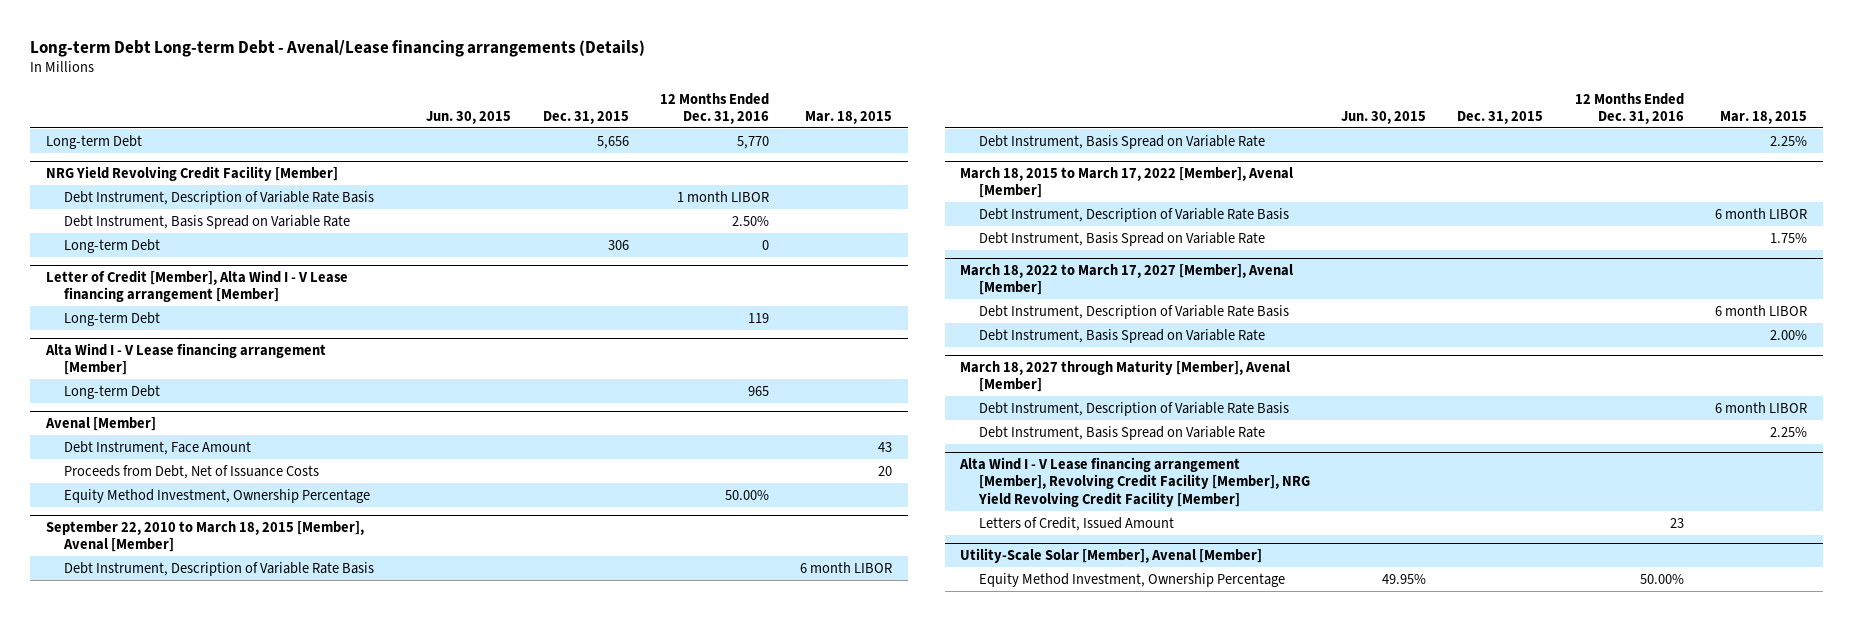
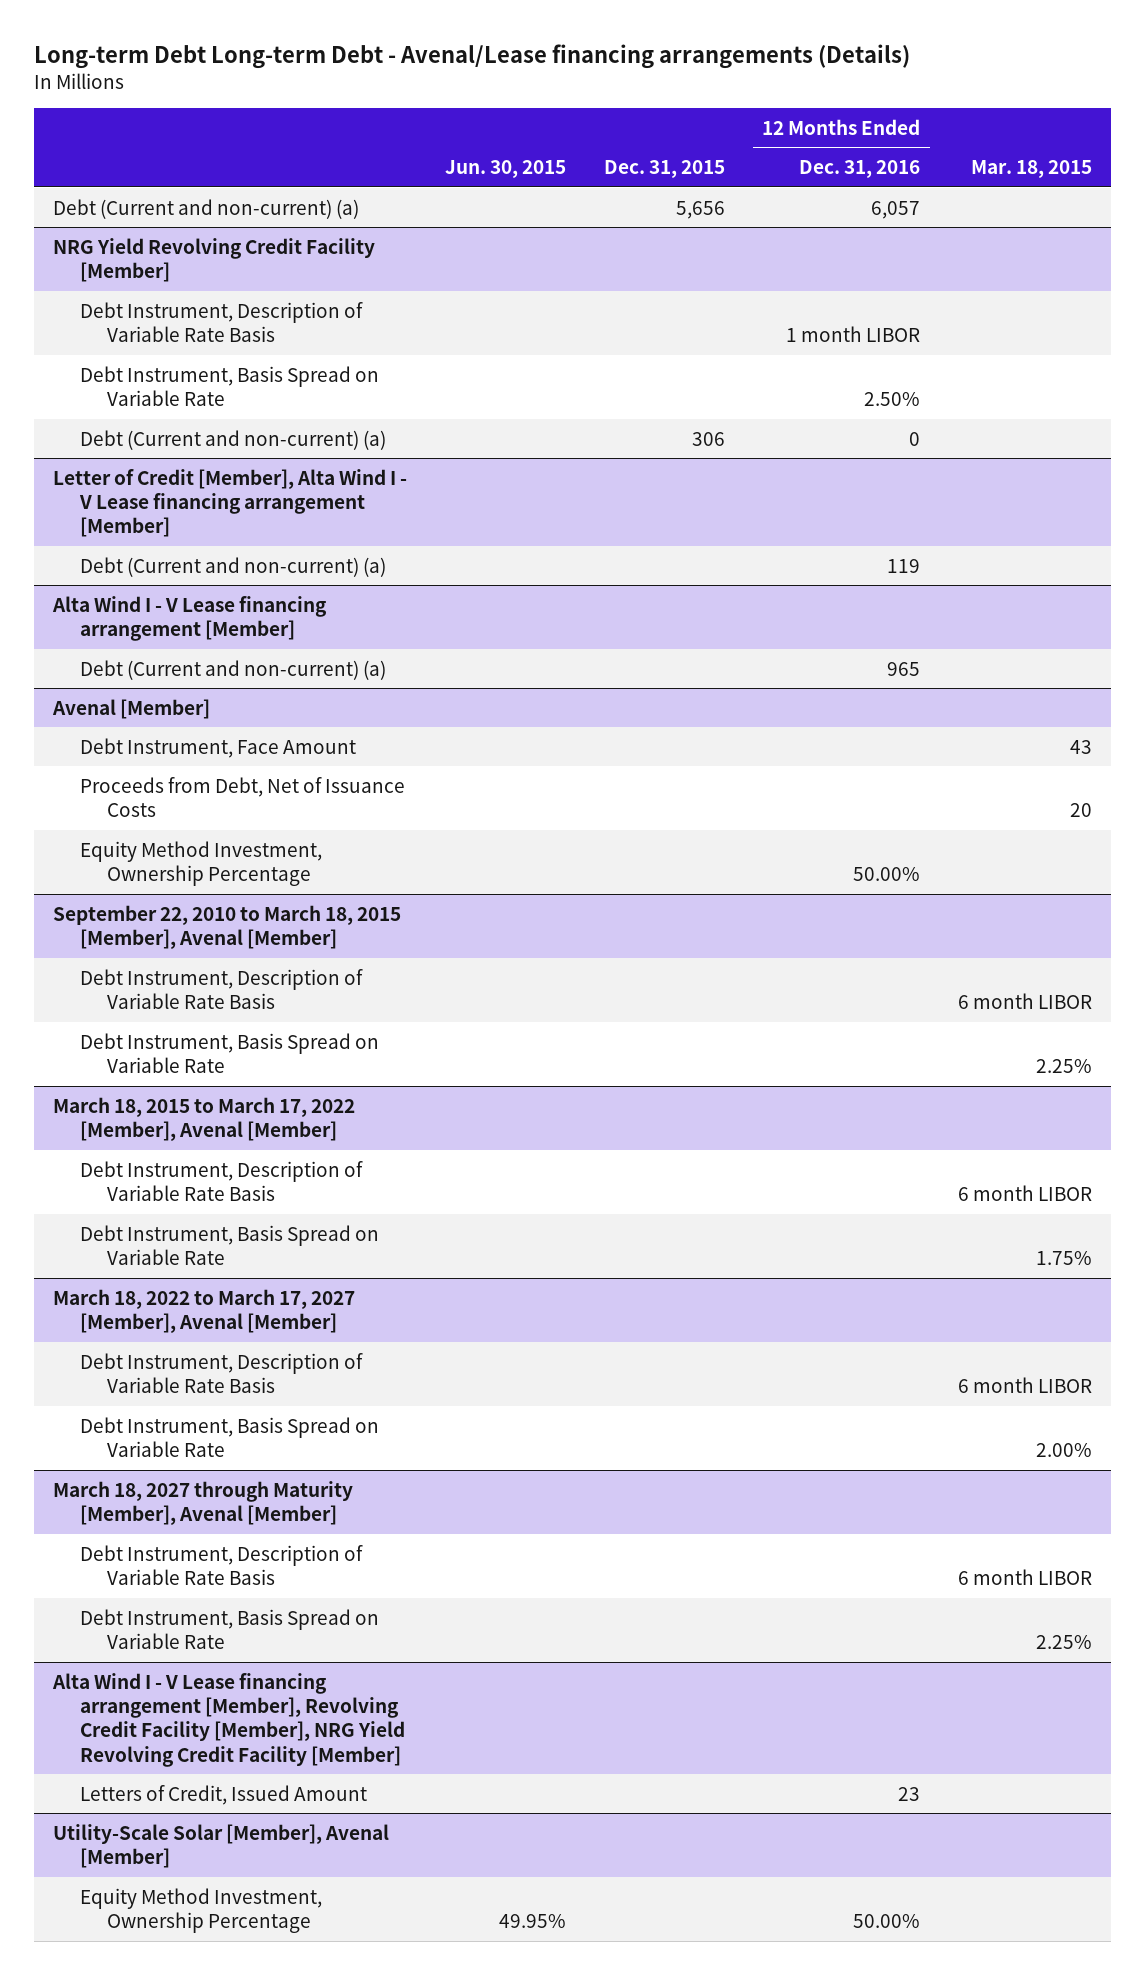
- Long-term Debt | | 5,656 | 5,770 |
+ Debt (Current and non-current) (a) | | 5,656 | 6,057 |
@ NRG Yield Revolving Credit Facility [Member]
- Long-term Debt | | 306 | 0 |
+ Debt (Current and non-current) (a) | | 306 | 0 |
@ Letter of Credit [Member], Alta Wind I - V Lease financing arrangement [Member]
- Long-term Debt | | | 119 |
+ Debt (Current and non-current) (a) | | | 119 |
@ Alta Wind I - V Lease financing arrangement [Member]
- Long-term Debt | | | 965 |
+ Debt (Current and non-current) (a) | | | 965 |

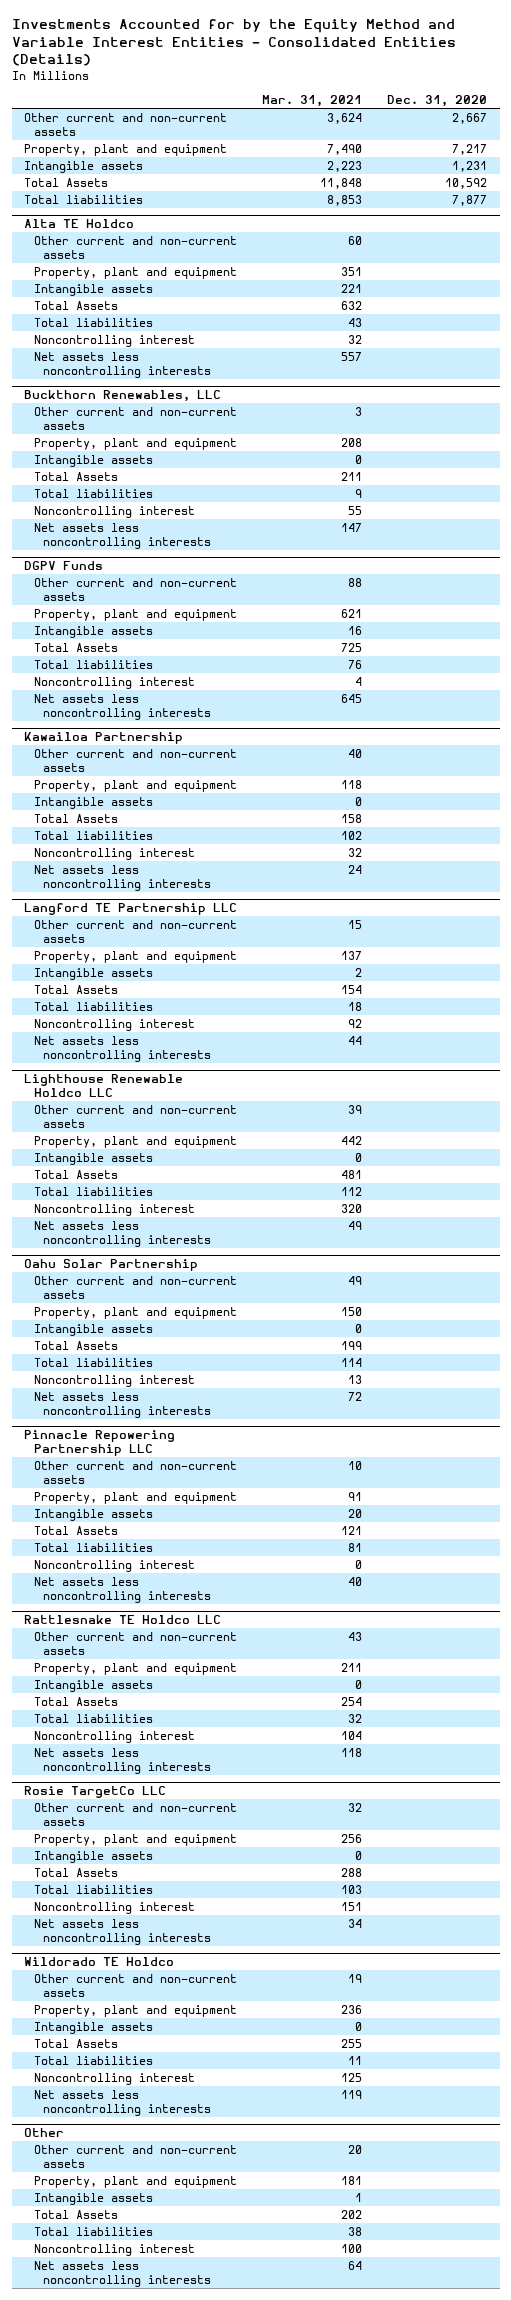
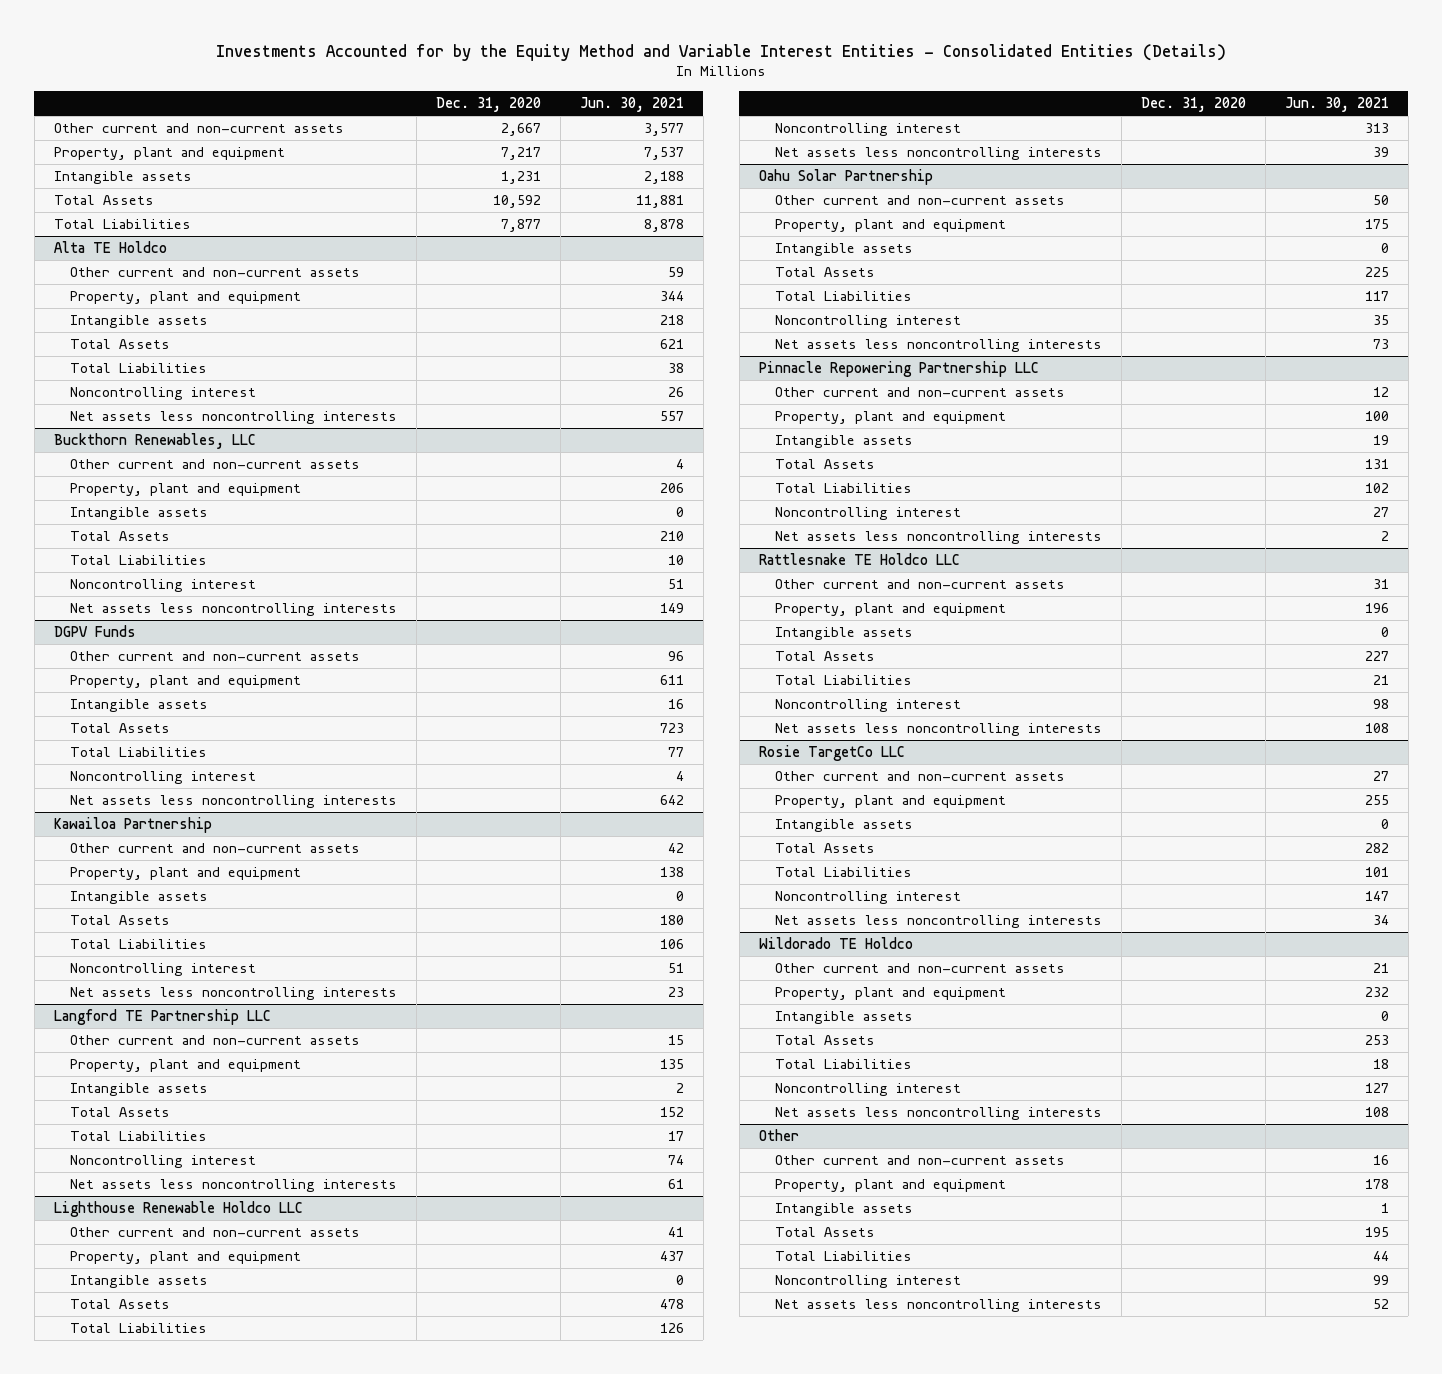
- | Mar. 31, 2021 | Dec. 31, 2020
+ | Dec. 31, 2020 | Jun. 30, 2021
- Total liabilities | 8,853 | 7,877
+ Total Liabilities | 7,877 | 8,878
@ Alta TE Holdco
- Total liabilities | 43 |
+ Total Liabilities | | 38
@ Buckthorn Renewables, LLC
- Total liabilities | 9 |
+ Total Liabilities | | 10
@ DGPV Funds
- Total liabilities | 76 |
+ Total Liabilities | | 77
@ Kawailoa Partnership
- Total liabilities | 102 |
+ Total Liabilities | | 106
@ Langford TE Partnership LLC
- Total liabilities | 18 |
+ Total Liabilities | | 17
@ Lighthouse Renewable Holdco LLC
- Total liabilities | 112 |
+ Total Liabilities | | 126
@ Oahu Solar Partnership
- Total liabilities | 114 |
+ Total Liabilities | | 117
@ Pinnacle Repowering Partnership LLC
- Total liabilities | 81 |
+ Total Liabilities | | 102
@ Rattlesnake TE Holdco LLC
- Total liabilities | 32 |
+ Total Liabilities | | 21
@ Rosie TargetCo LLC
- Total liabilities | 103 |
+ Total Liabilities | | 101
@ Wildorado TE Holdco
- Total liabilities | 11 |
+ Total Liabilities | | 18
@ Other
- Total liabilities | 38 |
+ Total Liabilities | | 44

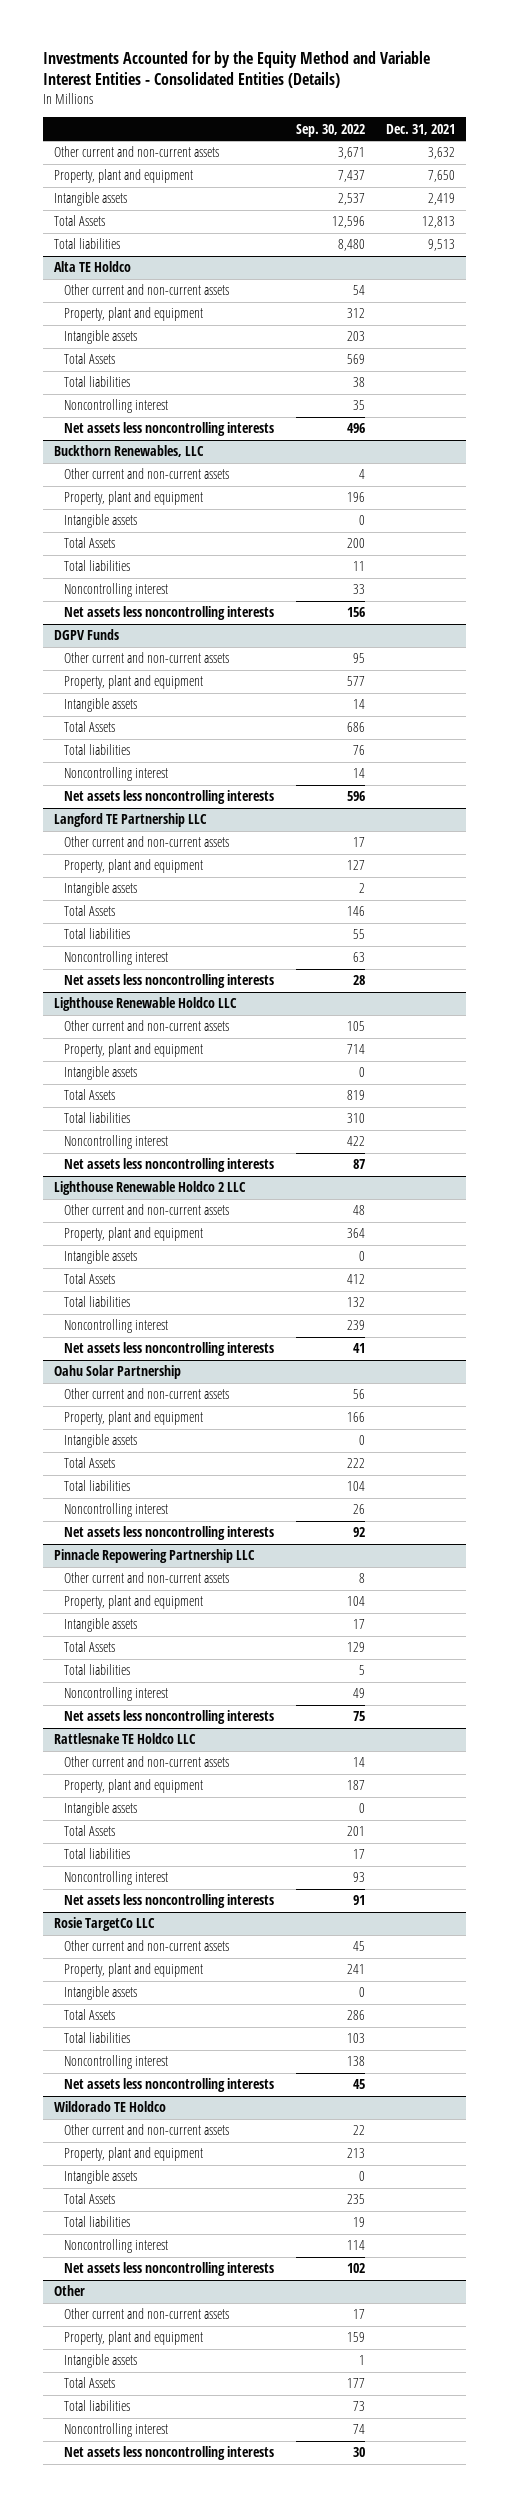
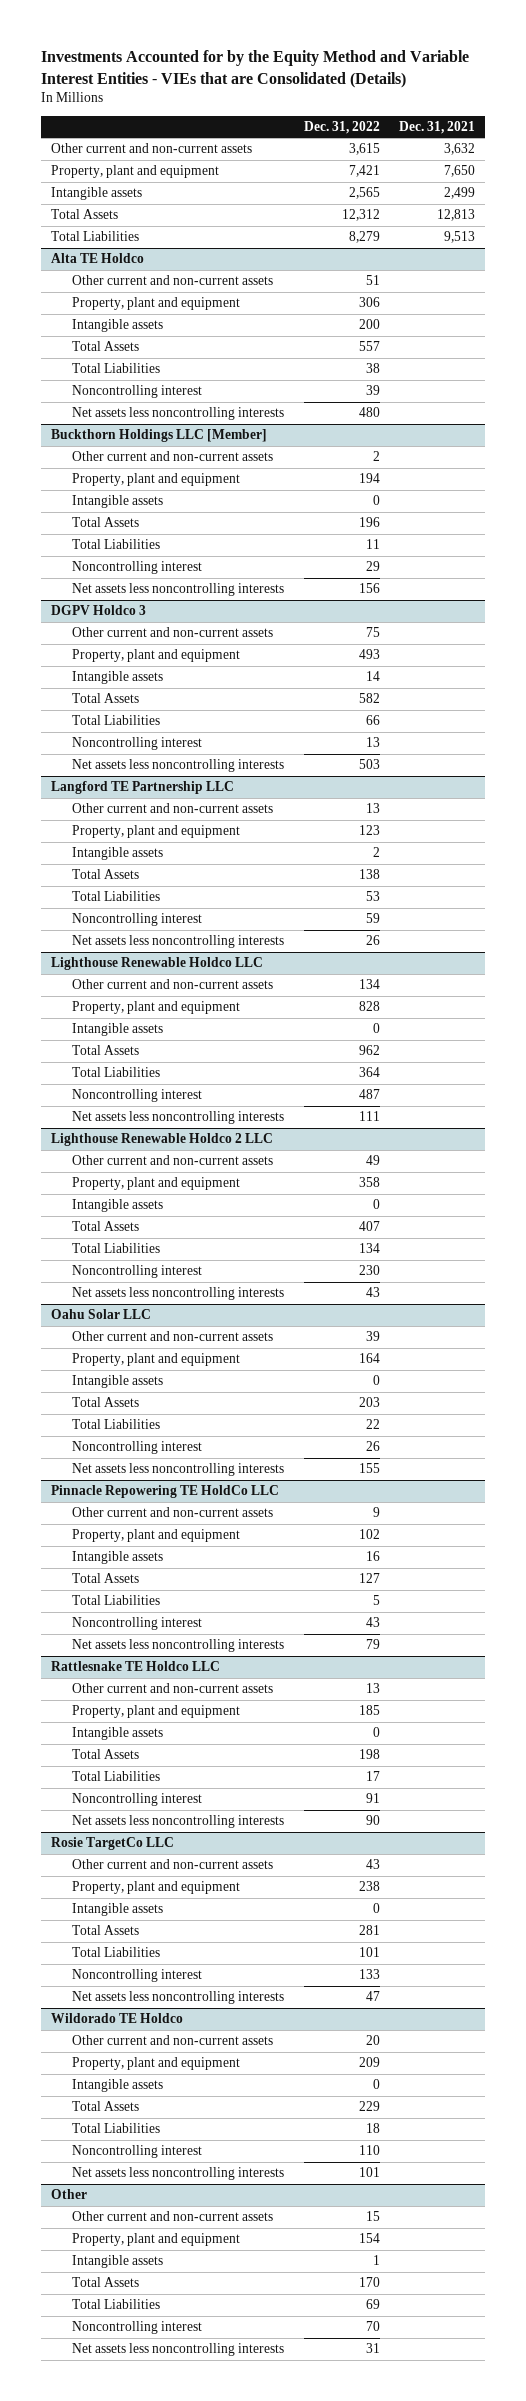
- Investments Accounted for by the Equity Method and Variable Interest Entities - Consolidated Entities (Details)
+ Investments Accounted for by the Equity Method and Variable Interest Entities - VIEs that are Consolidated (Details)
- | Sep. 30, 2022 | Dec. 31, 2021
+ | Dec. 31, 2022 | Dec. 31, 2021
- Intangible assets | 2,537 | 2,419
+ Intangible assets | 2,565 | 2,499
- Total liabilities | 8,480 | 9,513
+ Total Liabilities | 8,279 | 9,513
@ Alta TE Holdco
- Total liabilities | 38 |
+ Total Liabilities | 38 |
- Buckthorn Renewables, LLC
- Other current and non-current assets | 4 |
- Property, plant and equipment | 196 |
- Intangible assets | 0 |
- Total Assets | 200 |
- Total liabilities | 11 |
- Noncontrolling interest | 33 |
- Net assets less noncontrolling interests | 156 |
- DGPV Funds
+ Buckthorn Holdings LLC [Member]
+ Other current and non-current assets | 2 |
+ Property, plant and equipment | 194 |
+ Intangible assets | 0 |
+ Total Assets | 196 |
+ Total Liabilities | 11 |
+ Noncontrolling interest | 29 |
+ Net assets less noncontrolling interests | 156 |
+ DGPV Holdco 3
- Total liabilities | 76 |
+ Total Liabilities | 66 |
@ Langford TE Partnership LLC
- Total liabilities | 55 |
+ Total Liabilities | 53 |
@ Lighthouse Renewable Holdco LLC
- Total liabilities | 310 |
+ Total Liabilities | 364 |
@ Lighthouse Renewable Holdco 2 LLC
- Total liabilities | 132 |
+ Total Liabilities | 134 |
- Oahu Solar Partnership
+ Oahu Solar LLC
- Total liabilities | 104 |
+ Total Liabilities | 22 |
- Pinnacle Repowering Partnership LLC
- Other current and non-current assets | 8 |
- Property, plant and equipment | 104 |
- Intangible assets | 17 |
- Total Assets | 129 |
- Total liabilities | 5 |
- Noncontrolling interest | 49 |
- Net assets less noncontrolling interests | 75 |
+ Pinnacle Repowering TE HoldCo LLC
+ Other current and non-current assets | 9 |
+ Property, plant and equipment | 102 |
+ Intangible assets | 16 |
+ Total Assets | 127 |
+ Total Liabilities | 5 |
+ Noncontrolling interest | 43 |
+ Net assets less noncontrolling interests | 79 |
@ Rattlesnake TE Holdco LLC
- Total liabilities | 17 |
+ Total Liabilities | 17 |
@ Rosie TargetCo LLC
- Total liabilities | 103 |
+ Total Liabilities | 101 |
@ Wildorado TE Holdco
- Total liabilities | 19 |
+ Total Liabilities | 18 |
@ Other
- Total liabilities | 73 |
+ Total Liabilities | 69 |

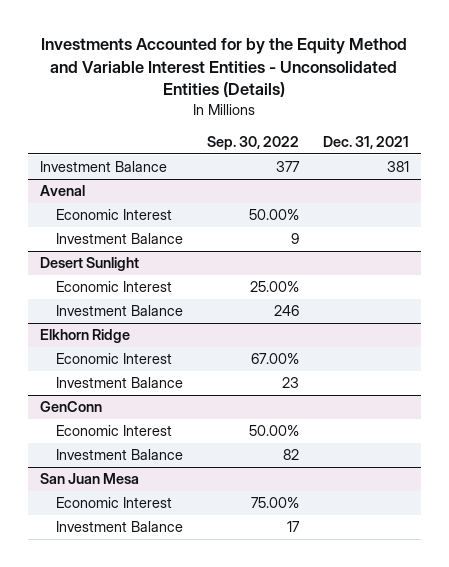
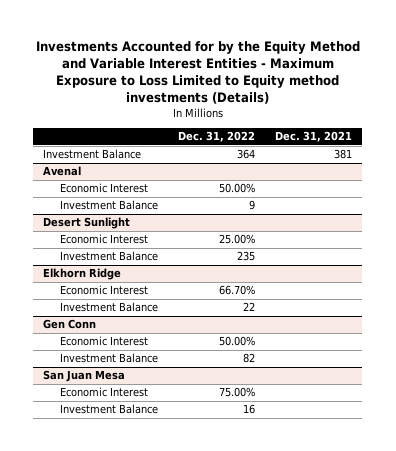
- Investments Accounted for by the Equity Method and Variable Interest Entities - Unconsolidated Entities (Details)
+ Investments Accounted for by the Equity Method and Variable Interest Entities - Maximum Exposure to Loss Limited to Equity method investments (Details)
- | Sep. 30, 2022 | Dec. 31, 2021
+ | Dec. 31, 2022 | Dec. 31, 2021
- GenConn
+ Gen Conn

